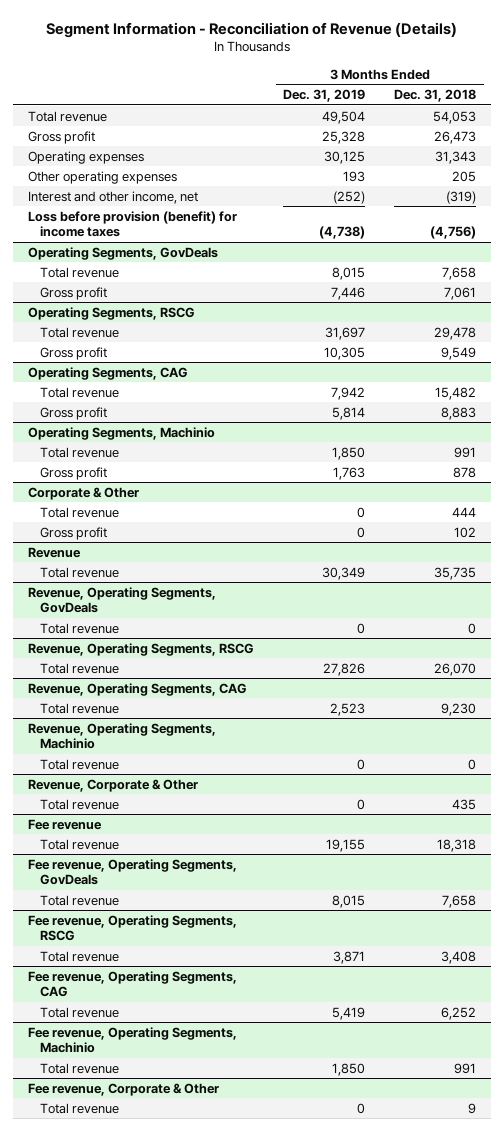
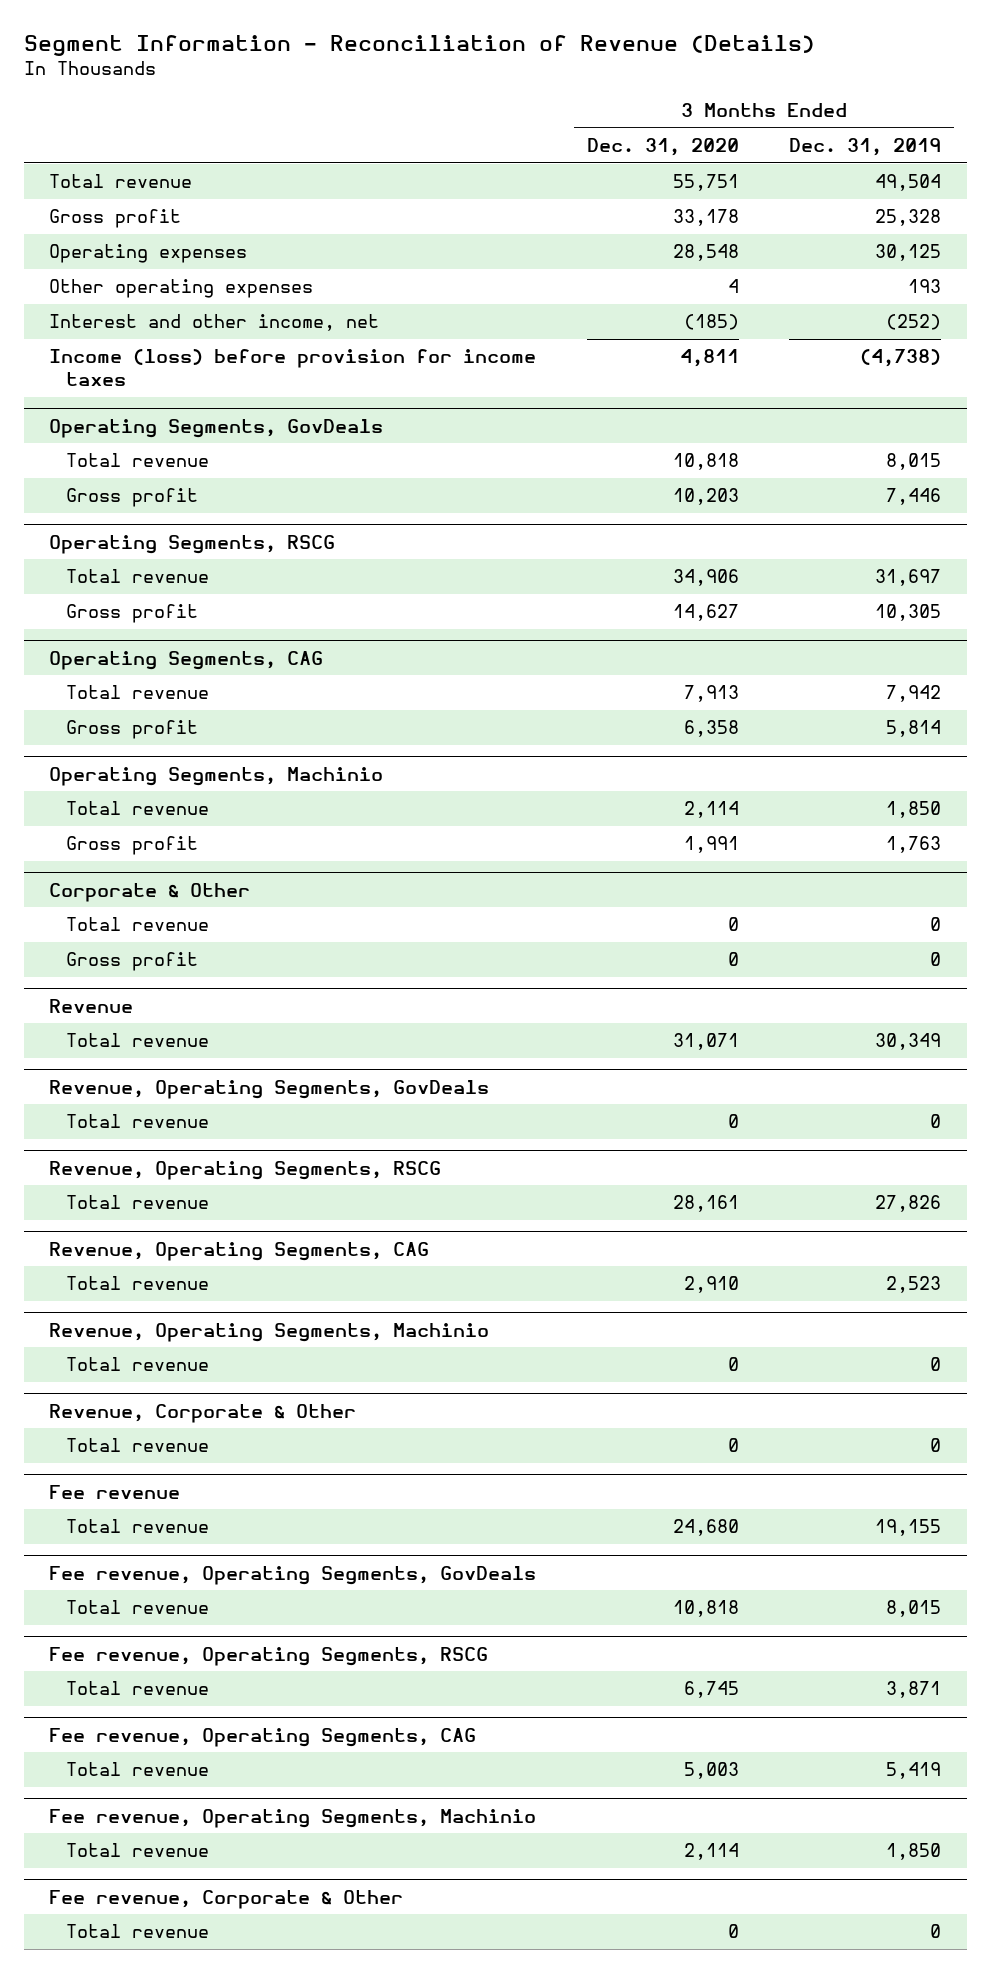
- | 3 Months Ended Dec. 31, 2019 | 3 Months Ended Dec. 31, 2018
+ | 3 Months Ended Dec. 31, 2020 | 3 Months Ended Dec. 31, 2019
- Loss before provision (benefit) for income taxes | (4,738) | (4,756)
+ Income (loss) before provision for income taxes | 4,811 | (4,738)

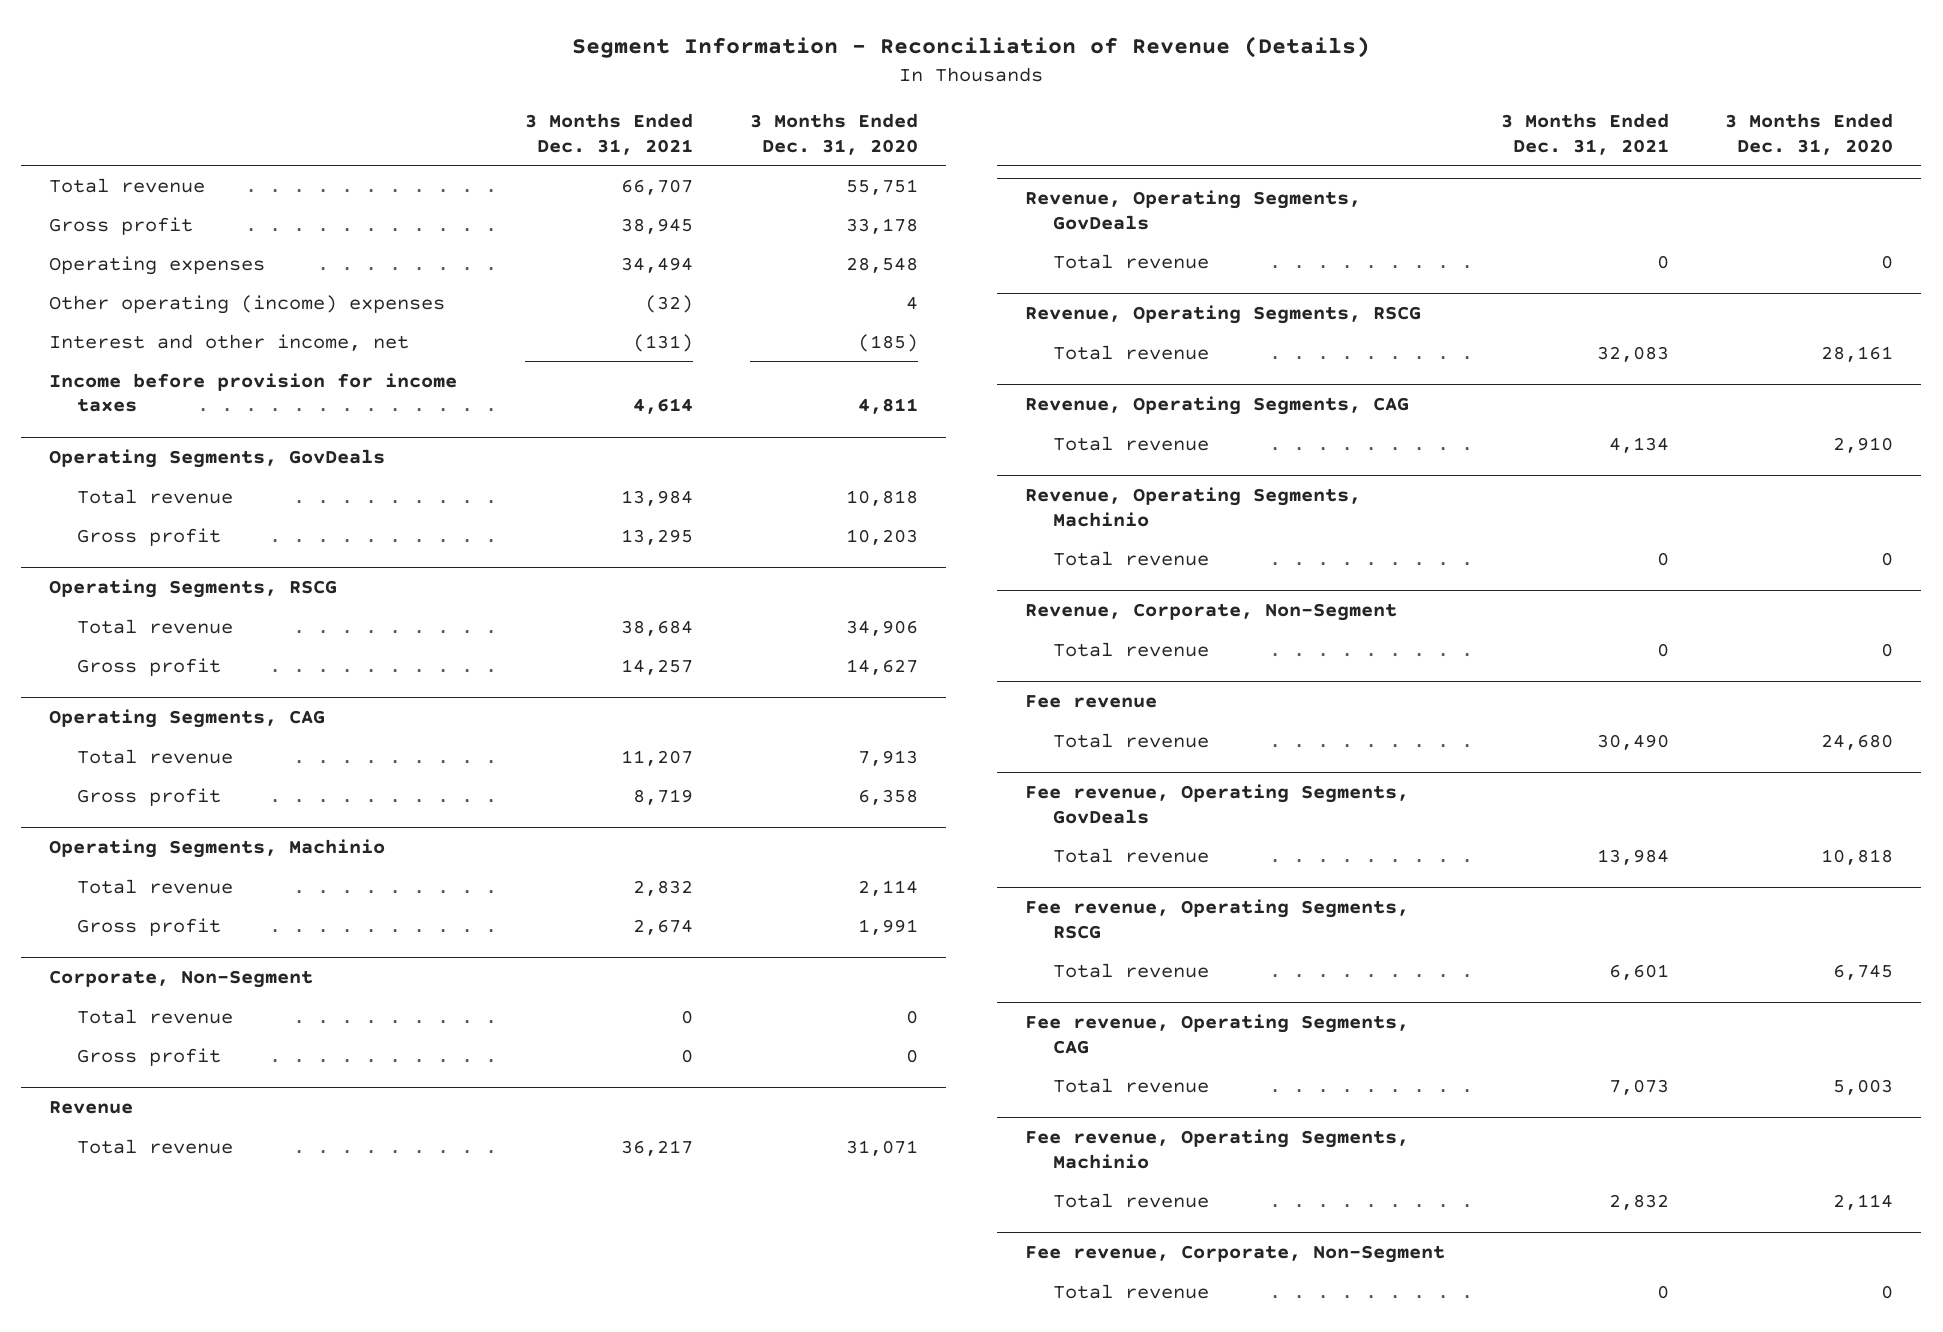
- | 3 Months Ended Dec. 31, 2020 | 3 Months Ended Dec. 31, 2019
+ | 3 Months Ended Dec. 31, 2021 | 3 Months Ended Dec. 31, 2020
- Other operating expenses | 4 | 193
+ Other operating (income) expenses | (32) | 4
- Income (loss) before provision for income taxes | 4,811 | (4,738)
+ Income before provision for income taxes | 4,614 | 4,811
- Corporate & Other
+ Corporate, Non-Segment
- Revenue, Corporate & Other
+ Revenue, Corporate, Non-Segment
- Fee revenue, Corporate & Other
+ Fee revenue, Corporate, Non-Segment

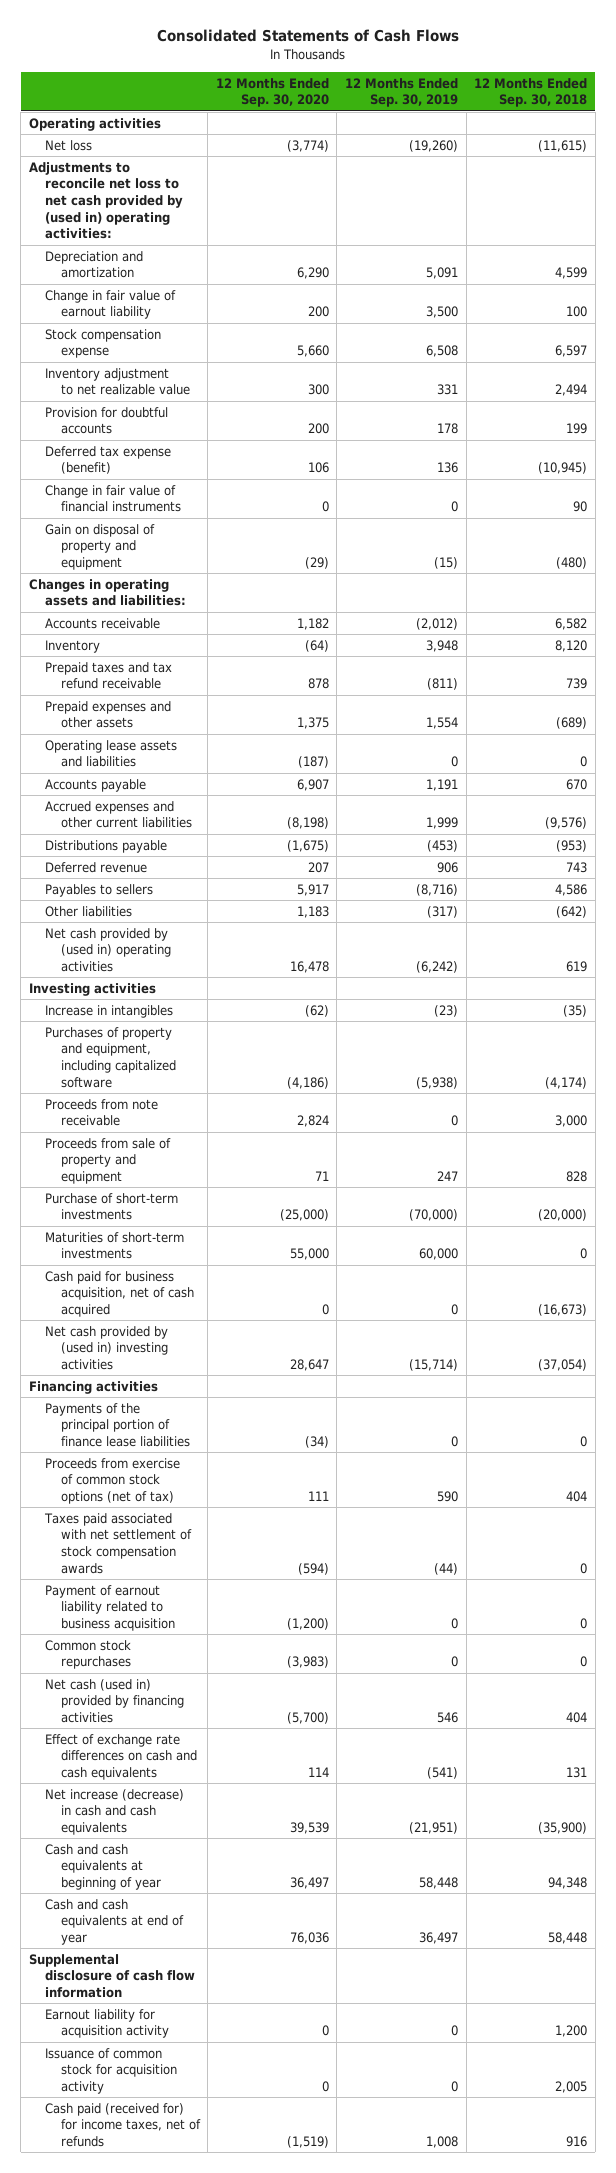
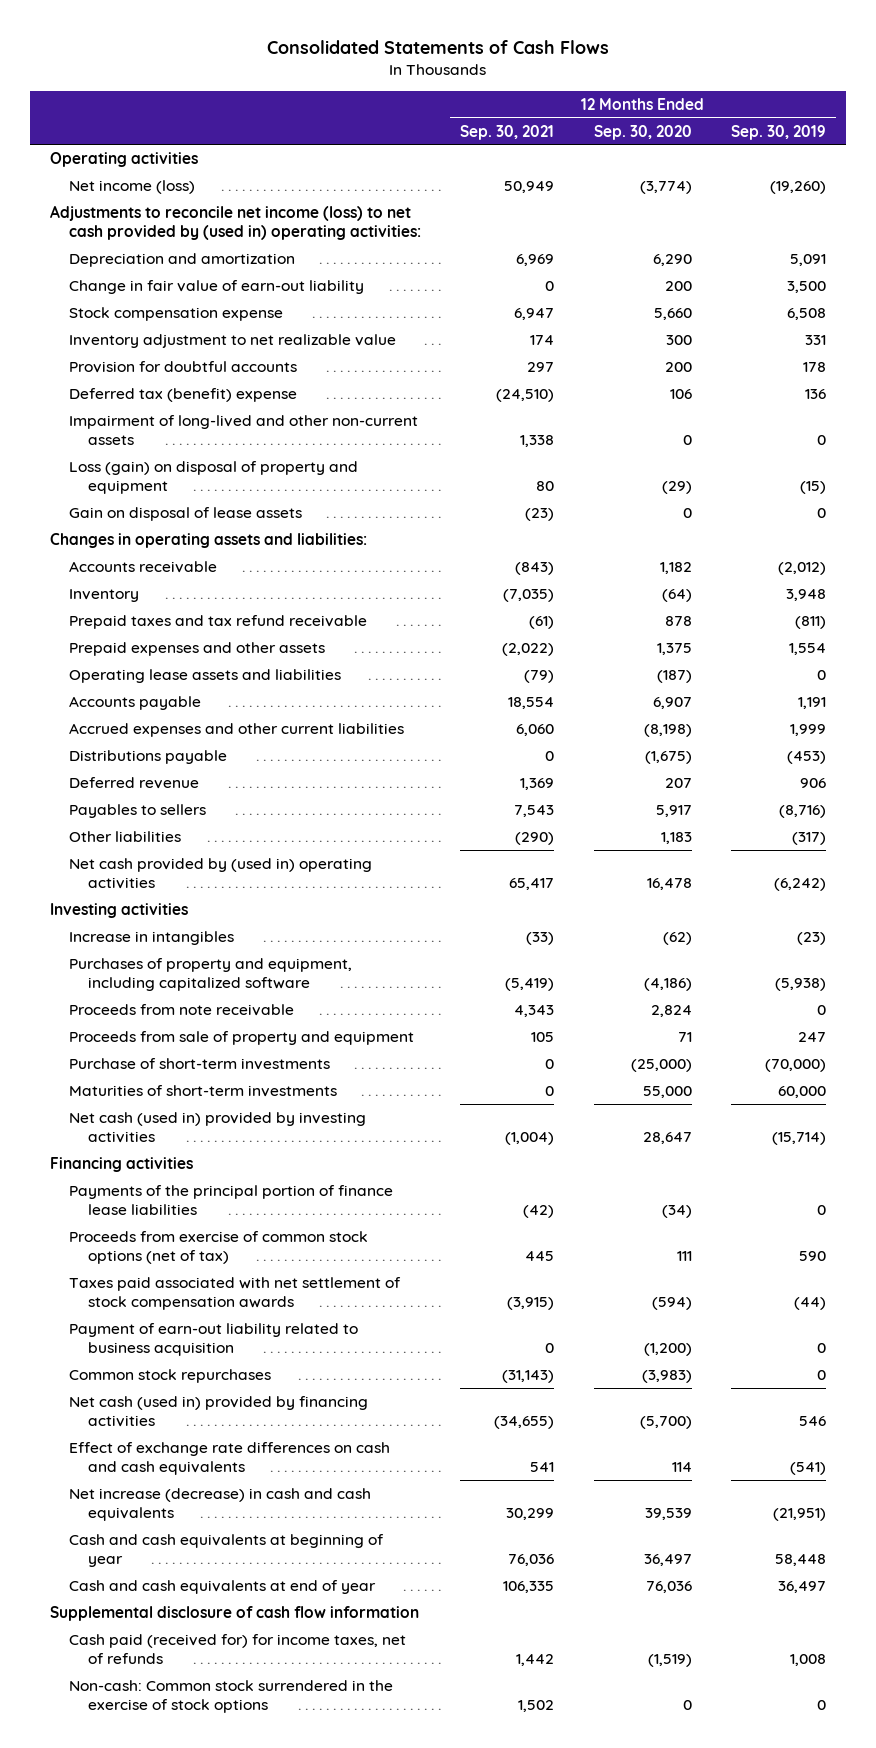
- | 12 Months Ended Sep. 30, 2020 | 12 Months Ended Sep. 30, 2019 | 12 Months Ended Sep. 30, 2018
+ | 12 Months Ended Sep. 30, 2021 | 12 Months Ended Sep. 30, 2020 | 12 Months Ended Sep. 30, 2019
- Net loss | (3,774) | (19,260) | (11,615)
- Adjustments to reconcile net loss to net cash provided by (used in) operating activities:
+ Net income (loss) | 50,949 | (3,774) | (19,260)
+ Adjustments to reconcile net income (loss) to net cash provided by (used in) operating activities:
- Change in fair value of earnout liability | 200 | 3,500 | 100
+ Change in fair value of earn-out liability | 0 | 200 | 3,500
- Deferred tax expense (benefit) | 106 | 136 | (10,945)
- Change in fair value of financial instruments | 0 | 0 | 90
- Gain on disposal of property and equipment | (29) | (15) | (480)
+ Deferred tax (benefit) expense | (24,510) | 106 | 136
+ Impairment of long-lived and other non-current assets | 1,338 | 0 | 0
+ Loss (gain) on disposal of property and equipment | 80 | (29) | (15)
+ Gain on disposal of lease assets | (23) | 0 | 0
- Cash paid for business acquisition, net of cash acquired | 0 | 0 | (16,673)
- Net cash provided by (used in) investing activities | 28,647 | (15,714) | (37,054)
+ Net cash (used in) provided by investing activities | (1,004) | 28,647 | (15,714)
- Payment of earnout liability related to business acquisition | (1,200) | 0 | 0
+ Payment of earn-out liability related to business acquisition | 0 | (1,200) | 0
- Earnout liability for acquisition activity | 0 | 0 | 1,200
- Issuance of common stock for acquisition activity | 0 | 0 | 2,005
+ Non-cash: Common stock surrendered in the exercise of stock options | 1,502 | 0 | 0

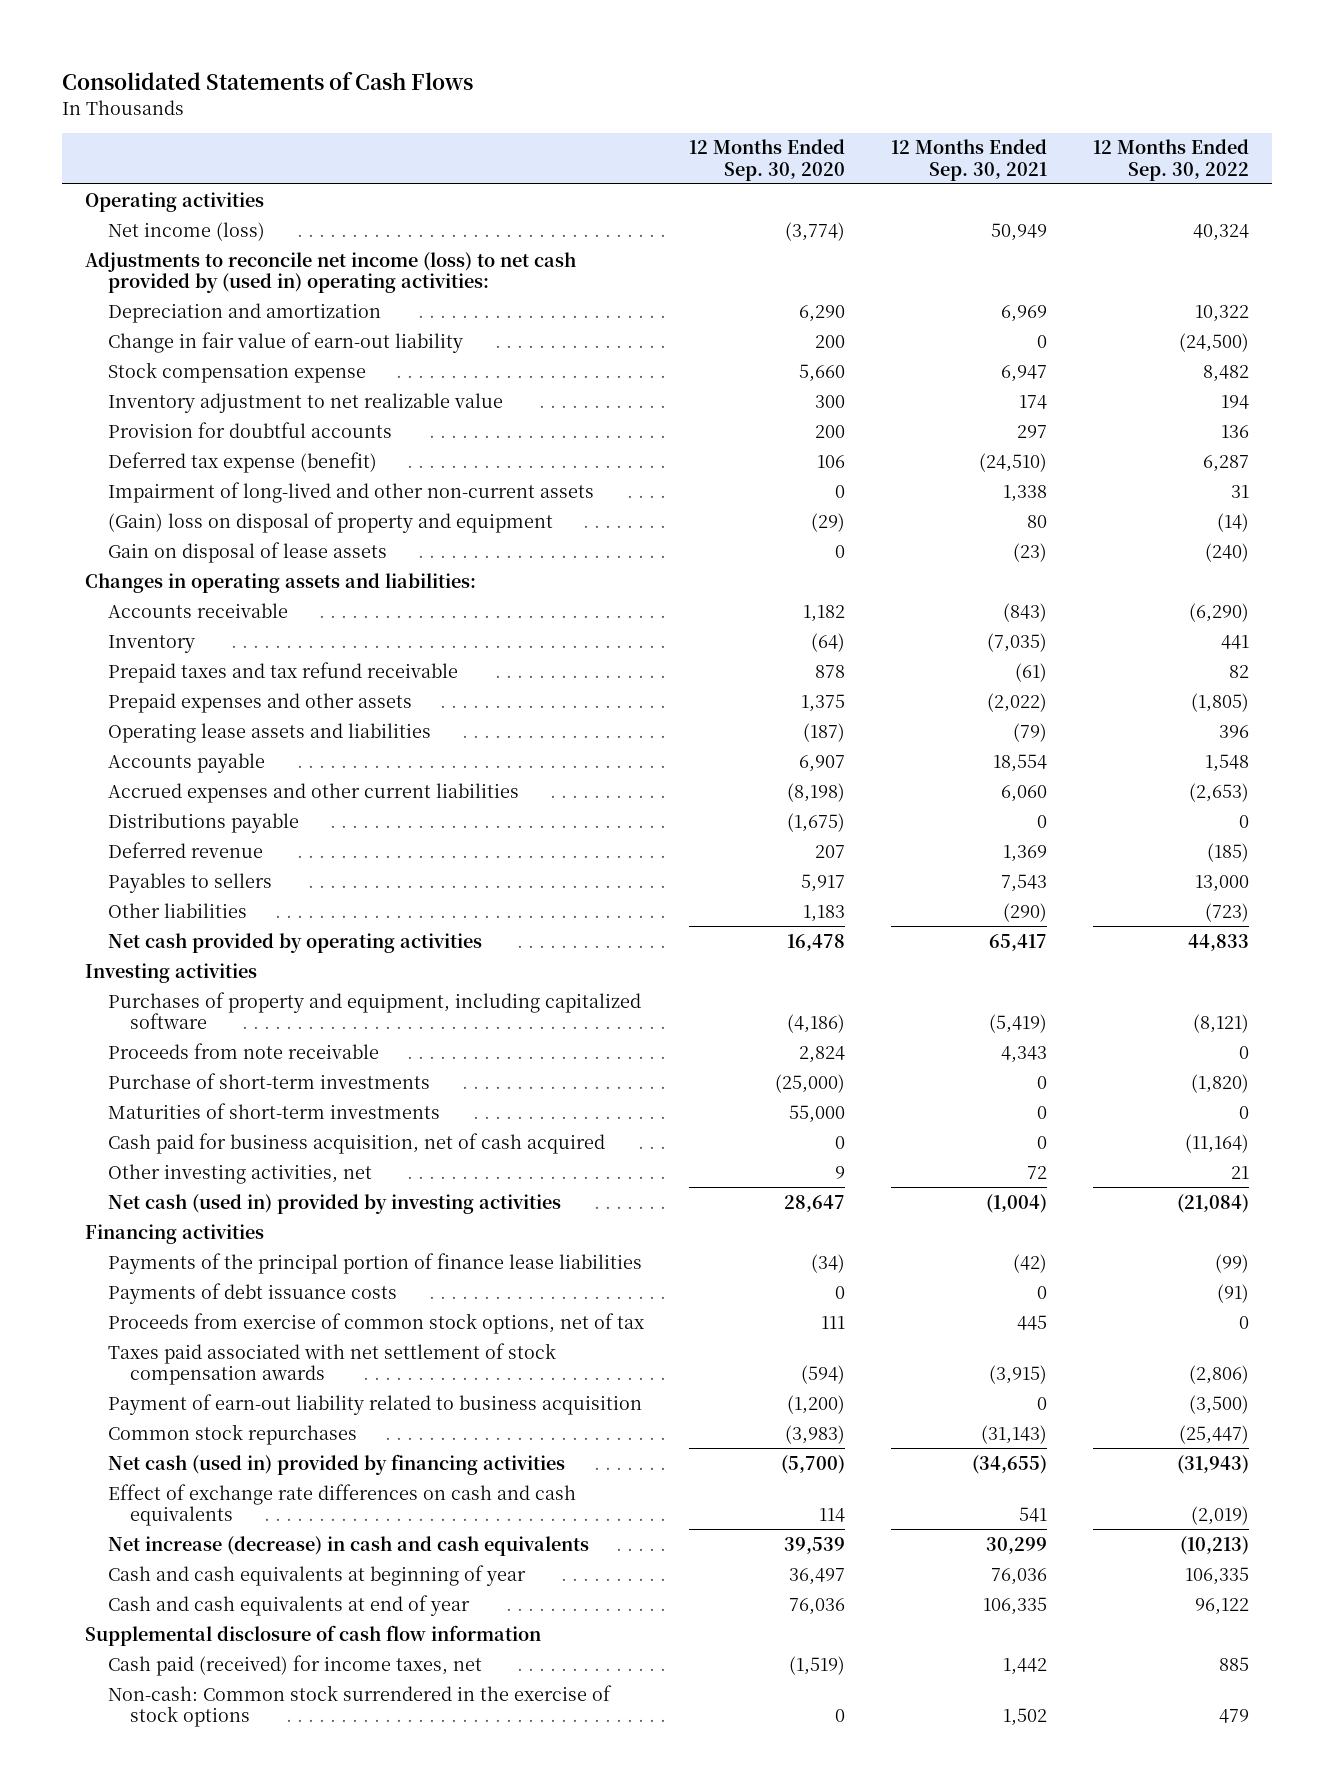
- | 12 Months Ended Sep. 30, 2021 | 12 Months Ended Sep. 30, 2020 | 12 Months Ended Sep. 30, 2019
+ | 12 Months Ended Sep. 30, 2020 | 12 Months Ended Sep. 30, 2021 | 12 Months Ended Sep. 30, 2022
- Deferred tax (benefit) expense | (24,510) | 106 | 136
+ Deferred tax expense (benefit) | 106 | (24,510) | 6,287
- Loss (gain) on disposal of property and equipment | 80 | (29) | (15)
+ (Gain) loss on disposal of property and equipment | (29) | 80 | (14)
- Net cash provided by (used in) operating activities | 65,417 | 16,478 | (6,242)
+ Net cash provided by operating activities | 16,478 | 65,417 | 44,833
- Increase in intangibles | (33) | (62) | (23)
- Proceeds from sale of property and equipment | 105 | 71 | 247
+ Cash paid for business acquisition, net of cash acquired | 0 | 0 | (11,164)
+ Other investing activities, net | 9 | 72 | 21
- Proceeds from exercise of common stock options (net of tax) | 445 | 111 | 590
+ Payments of debt issuance costs | 0 | 0 | (91)
+ Proceeds from exercise of common stock options, net of tax | 111 | 445 | 0
- Cash paid (received for) for income taxes, net of refunds | 1,442 | (1,519) | 1,008
+ Cash paid (received) for income taxes, net | (1,519) | 1,442 | 885

